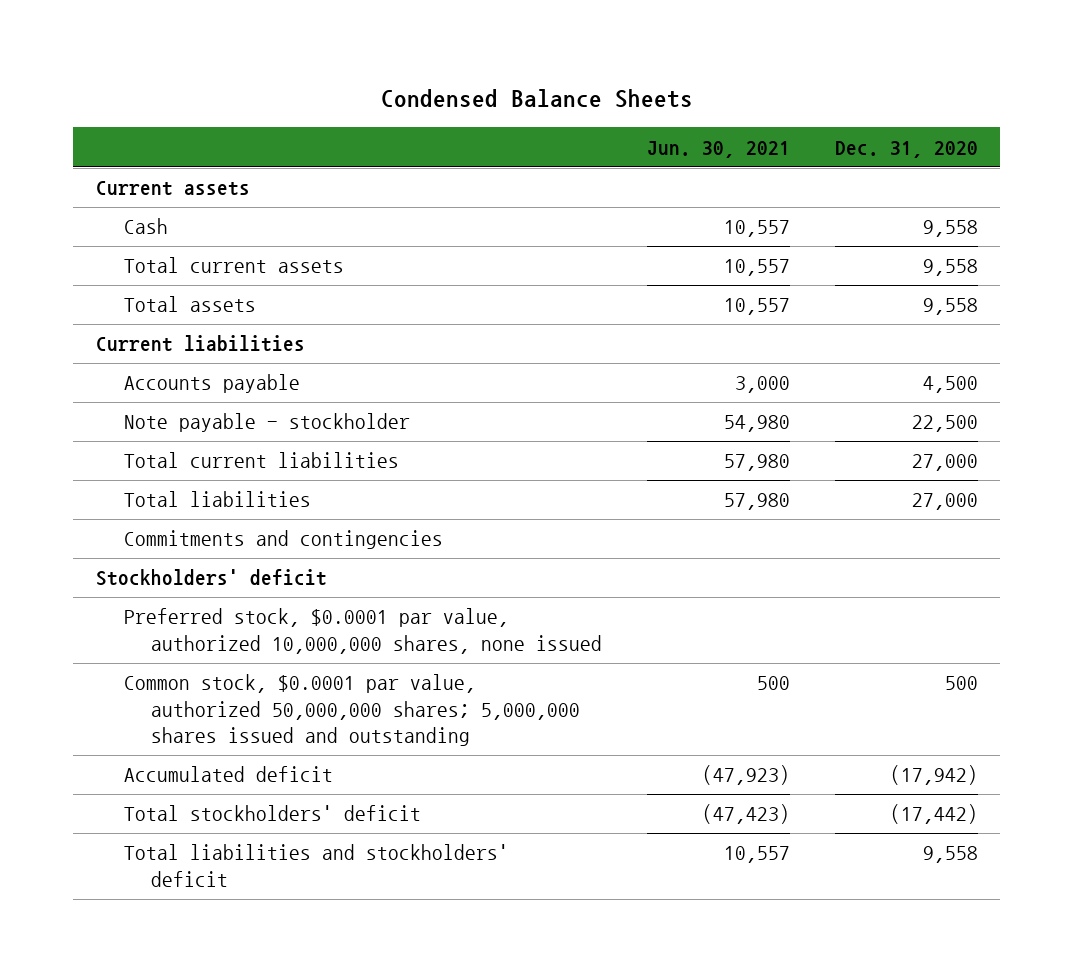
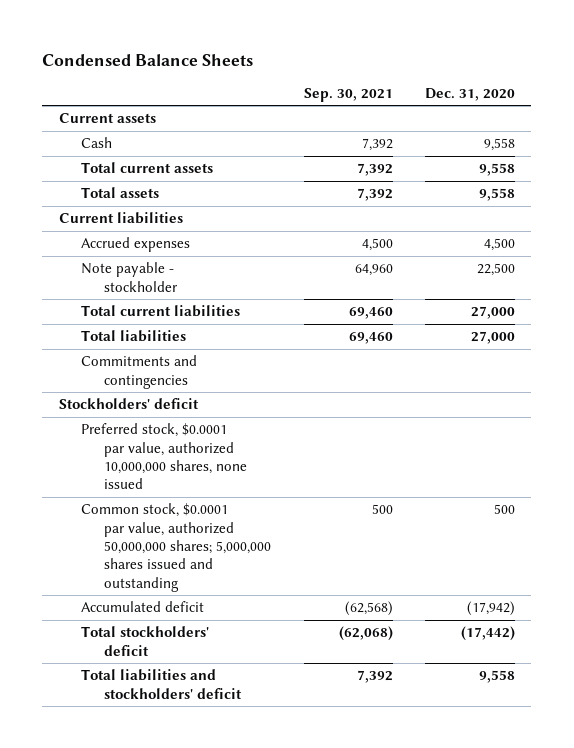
- | Jun. 30, 2021 | Dec. 31, 2020
+ | Sep. 30, 2021 | Dec. 31, 2020
- Accounts payable | 3,000 | 4,500
+ Accrued expenses | 4,500 | 4,500

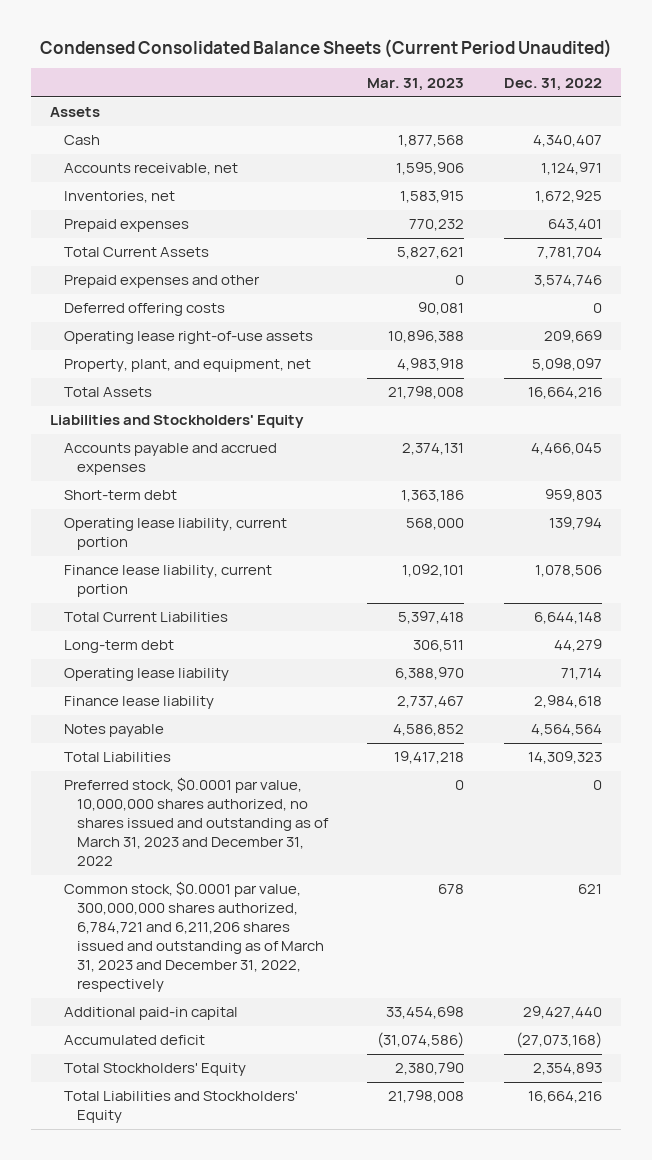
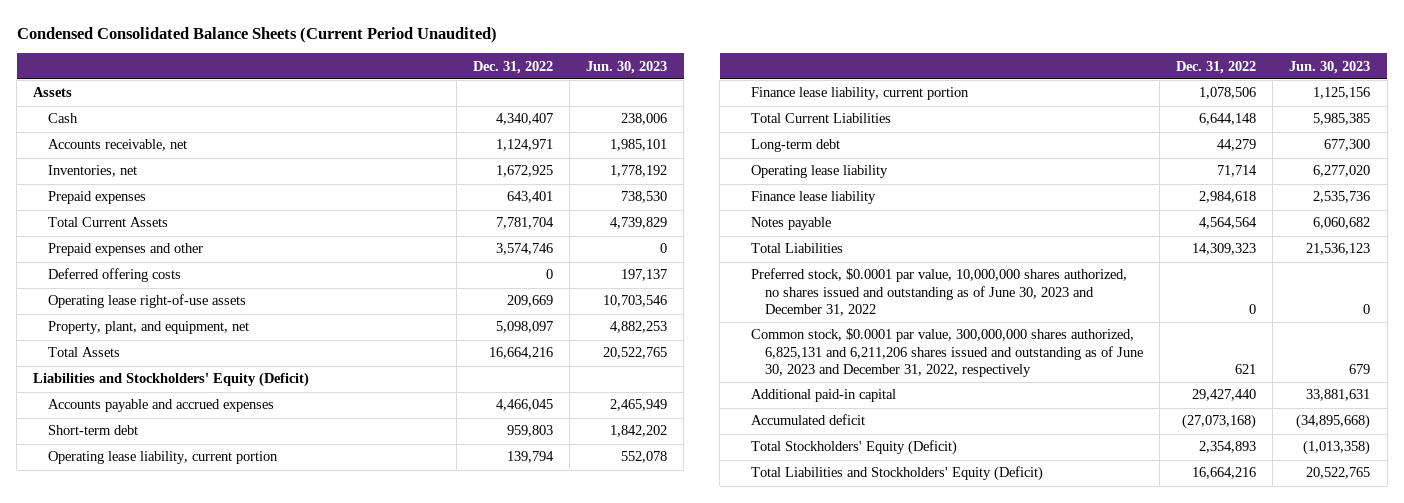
- | Mar. 31, 2023 | Dec. 31, 2022
+ | Dec. 31, 2022 | Jun. 30, 2023
- Liabilities and Stockholders' Equity
+ Liabilities and Stockholders' Equity (Deficit)
- Preferred stock, $0.0001 par value, 10,000,000 shares authorized, no shares issued and outstanding as of March 31, 2023 and December 31, 2022 | 0 | 0
- Common stock, $0.0001 par value, 300,000,000 shares authorized, 6,784,721 and 6,211,206 shares issued and outstanding as of March 31, 2023 and December 31, 2022, respectively | 678 | 621
+ Preferred stock, $0.0001 par value, 10,000,000 shares authorized, no shares issued and outstanding as of June 30, 2023 and December 31, 2022 | 0 | 0
+ Common stock, $0.0001 par value, 300,000,000 shares authorized, 6,825,131 and 6,211,206 shares issued and outstanding as of June 30, 2023 and December 31, 2022, respectively | 621 | 679
- Total Stockholders' Equity | 2,380,790 | 2,354,893
- Total Liabilities and Stockholders' Equity | 21,798,008 | 16,664,216
+ Total Stockholders' Equity (Deficit) | 2,354,893 | (1,013,358)
+ Total Liabilities and Stockholders' Equity (Deficit) | 16,664,216 | 20,522,765

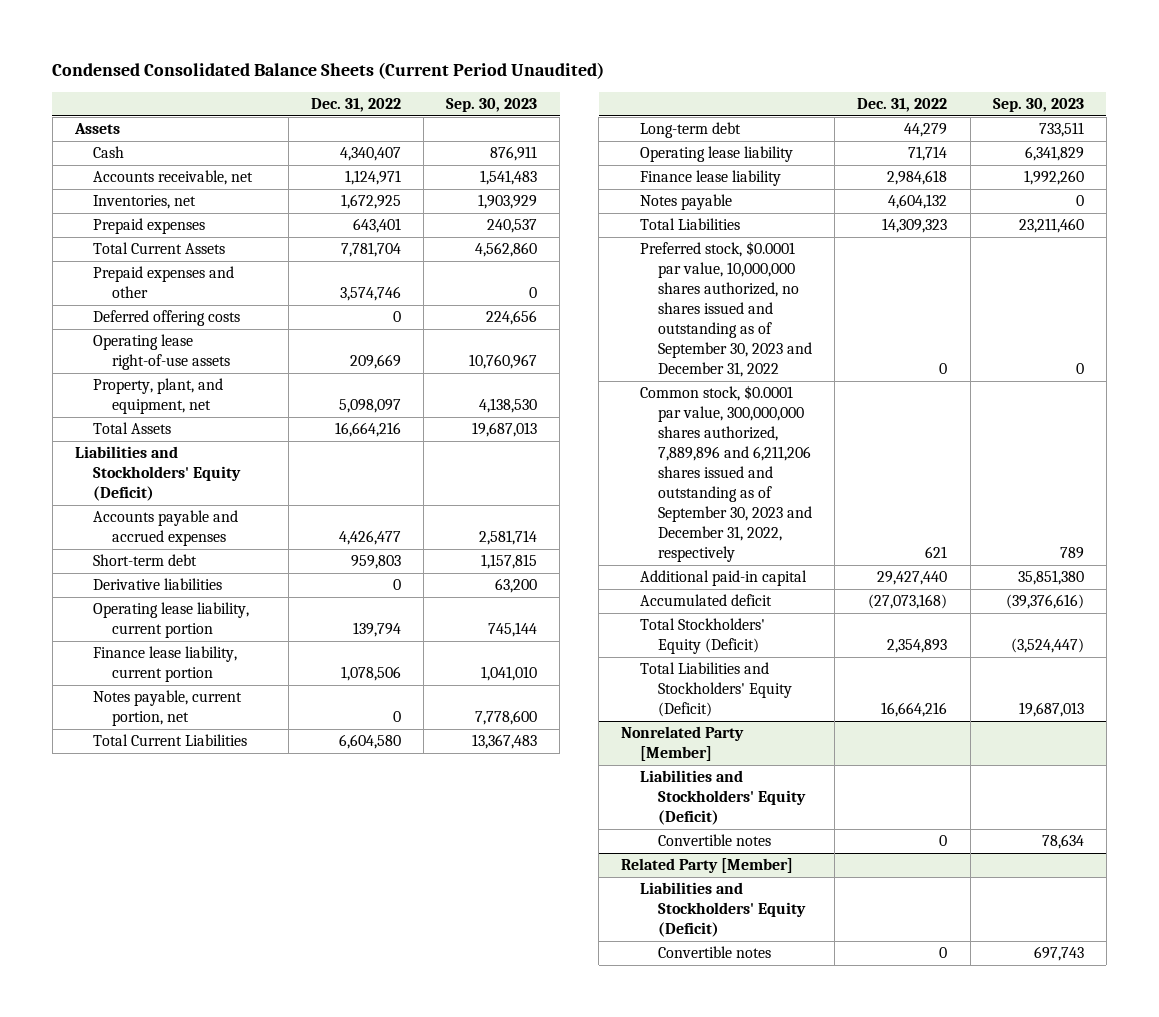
- | Dec. 31, 2022 | Jun. 30, 2023
+ | Dec. 31, 2022 | Sep. 30, 2023
- Accounts payable and accrued expenses | 4,466,045 | 2,465,949
+ Accounts payable and accrued expenses | 4,426,477 | 2,581,714
+ Derivative liabilities | 0 | 63,200
- Total Current Liabilities | 6,644,148 | 5,985,385
+ Notes payable, current portion, net | 0 | 7,778,600
+ Total Current Liabilities | 6,604,580 | 13,367,483
- Notes payable | 4,564,564 | 6,060,682
+ Notes payable | 4,604,132 | 0
- Preferred stock, $0.0001 par value, 10,000,000 shares authorized, no shares issued and outstanding as of June 30, 2023 and December 31, 2022 | 0 | 0
- Common stock, $0.0001 par value, 300,000,000 shares authorized, 6,825,131 and 6,211,206 shares issued and outstanding as of June 30, 2023 and December 31, 2022, respectively | 621 | 679
+ Preferred stock, $0.0001 par value, 10,000,000 shares authorized, no shares issued and outstanding as of September 30, 2023 and December 31, 2022 | 0 | 0
+ Common stock, $0.0001 par value, 300,000,000 shares authorized, 7,889,896 and 6,211,206 shares issued and outstanding as of September 30, 2023 and December 31, 2022, respectively | 621 | 789
+ Nonrelated Party [Member]
+ Liabilities and Stockholders' Equity (Deficit)
+ Convertible notes | 0 | 78,634
+ Related Party [Member]
+ Liabilities and Stockholders' Equity (Deficit)
+ Convertible notes | 0 | 697,743

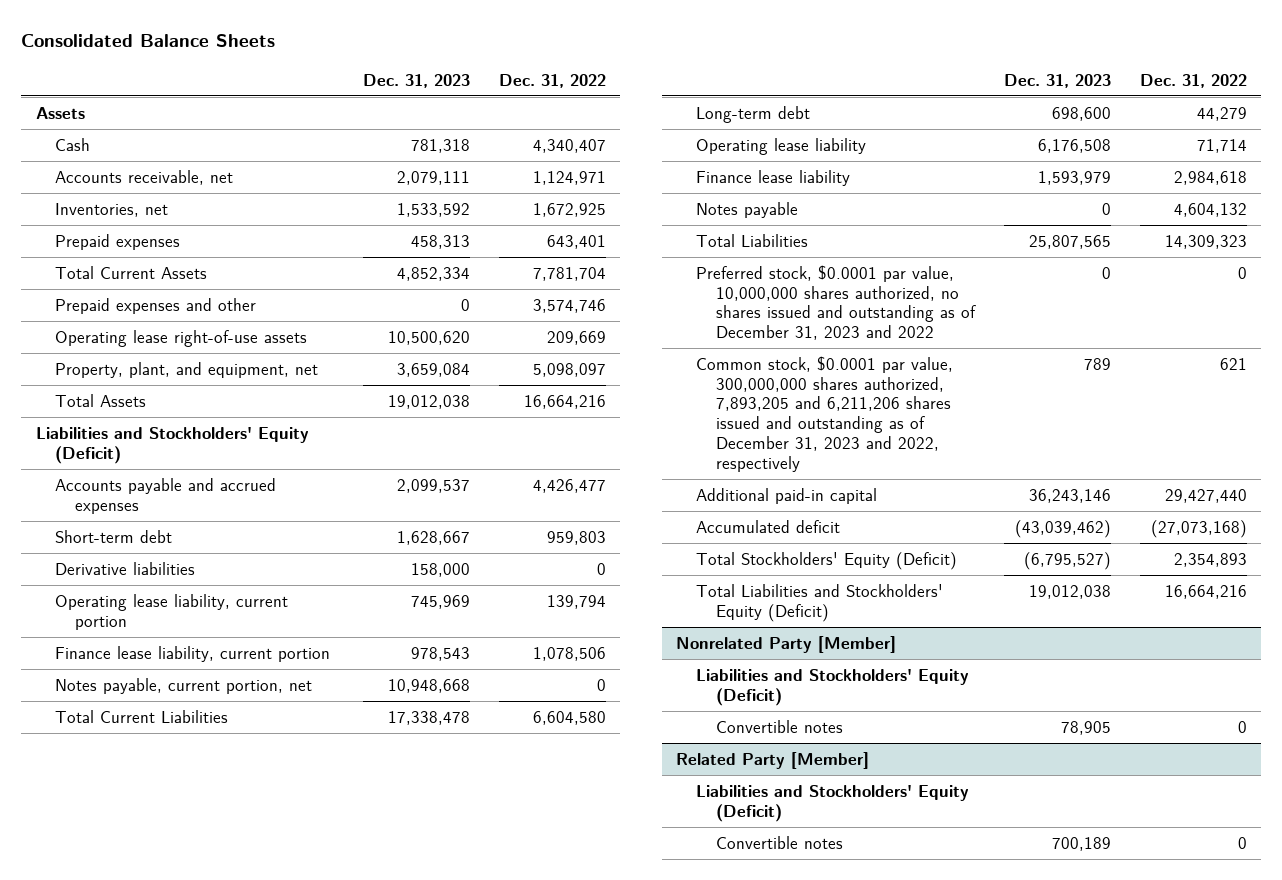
- Condensed Consolidated Balance Sheets (Current Period Unaudited)
+ Consolidated Balance Sheets
- | Dec. 31, 2022 | Sep. 30, 2023
+ | Dec. 31, 2023 | Dec. 31, 2022
- Deferred offering costs | 0 | 224,656
- Preferred stock, $0.0001 par value, 10,000,000 shares authorized, no shares issued and outstanding as of September 30, 2023 and December 31, 2022 | 0 | 0
- Common stock, $0.0001 par value, 300,000,000 shares authorized, 7,889,896 and 6,211,206 shares issued and outstanding as of September 30, 2023 and December 31, 2022, respectively | 621 | 789
+ Preferred stock, $0.0001 par value, 10,000,000 shares authorized, no shares issued and outstanding as of December 31, 2023 and 2022 | 0 | 0
+ Common stock, $0.0001 par value, 300,000,000 shares authorized, 7,893,205 and 6,211,206 shares issued and outstanding as of December 31, 2023 and 2022, respectively | 789 | 621

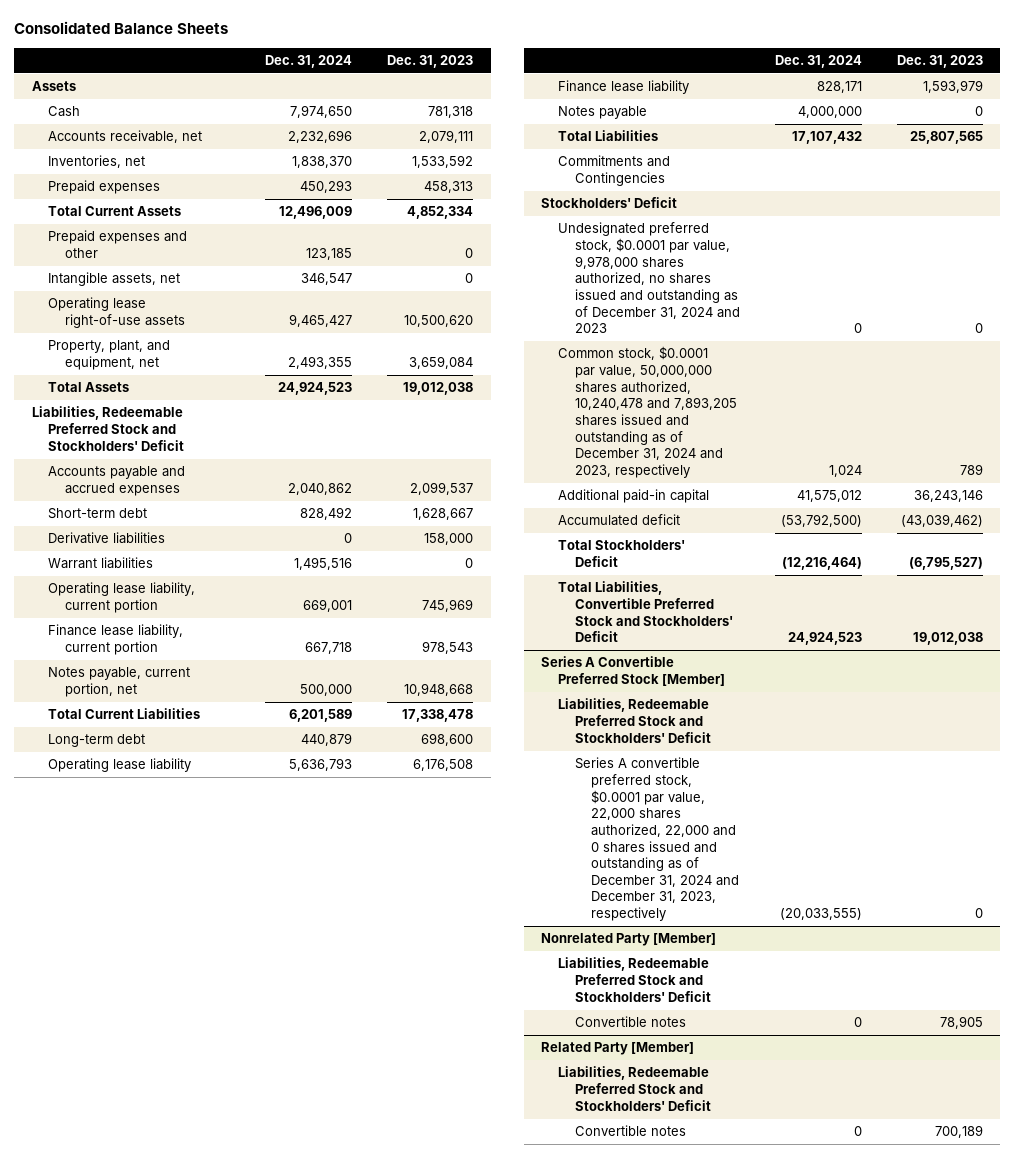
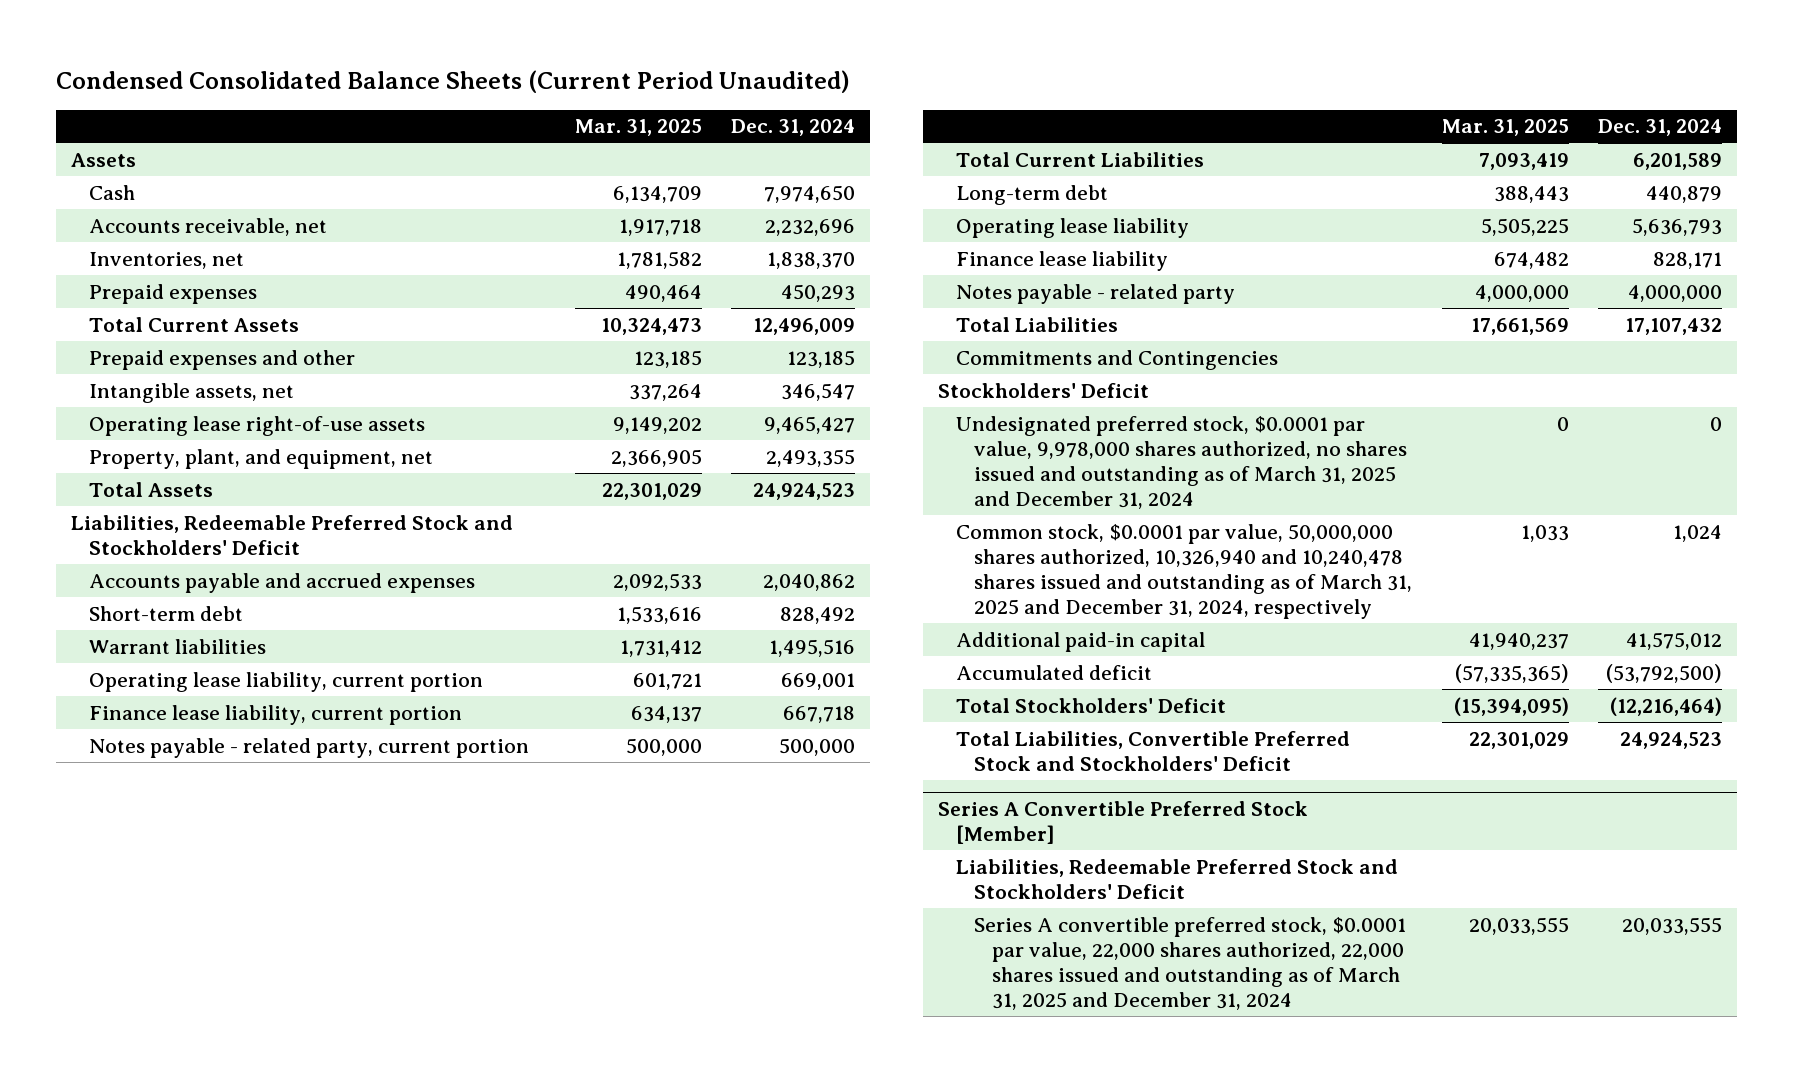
- Consolidated Balance Sheets
+ Condensed Consolidated Balance Sheets (Current Period Unaudited)
- | Dec. 31, 2024 | Dec. 31, 2023
+ | Mar. 31, 2025 | Dec. 31, 2024
- Derivative liabilities | 0 | 158,000
- Notes payable, current portion, net | 500,000 | 10,948,668
+ Notes payable - related party, current portion | 500,000 | 500,000
- Notes payable | 4,000,000 | 0
+ Notes payable - related party | 4,000,000 | 4,000,000
- Undesignated preferred stock, $0.0001 par value, 9,978,000 shares authorized, no shares issued and outstanding as of December 31, 2024 and 2023 | 0 | 0
- Common stock, $0.0001 par value, 50,000,000 shares authorized, 10,240,478 and 7,893,205 shares issued and outstanding as of December 31, 2024 and 2023, respectively | 1,024 | 789
+ Undesignated preferred stock, $0.0001 par value, 9,978,000 shares authorized, no shares issued and outstanding as of March 31, 2025 and December 31, 2024 | 0 | 0
+ Common stock, $0.0001 par value, 50,000,000 shares authorized, 10,326,940 and 10,240,478 shares issued and outstanding as of March 31, 2025 and December 31, 2024, respectively | 1,033 | 1,024
@ Series A Convertible Preferred Stock [Member]
- Series A convertible preferred stock, $0.0001 par value, 22,000 shares authorized, 22,000 and 0 shares issued and outstanding as of December 31, 2024 and December 31, 2023, respectively | (20,033,555) | 0
- Nonrelated Party [Member]
- Liabilities, Redeemable Preferred Stock and Stockholders' Deficit
- Convertible notes | 0 | 78,905
- Related Party [Member]
- Liabilities, Redeemable Preferred Stock and Stockholders' Deficit
- Convertible notes | 0 | 700,189
@ Series A Convertible Preferred Stock [Member]
+ Series A convertible preferred stock, $0.0001 par value, 22,000 shares authorized, 22,000 shares issued and outstanding as of March 31, 2025 and December 31, 2024 | 20,033,555 | 20,033,555

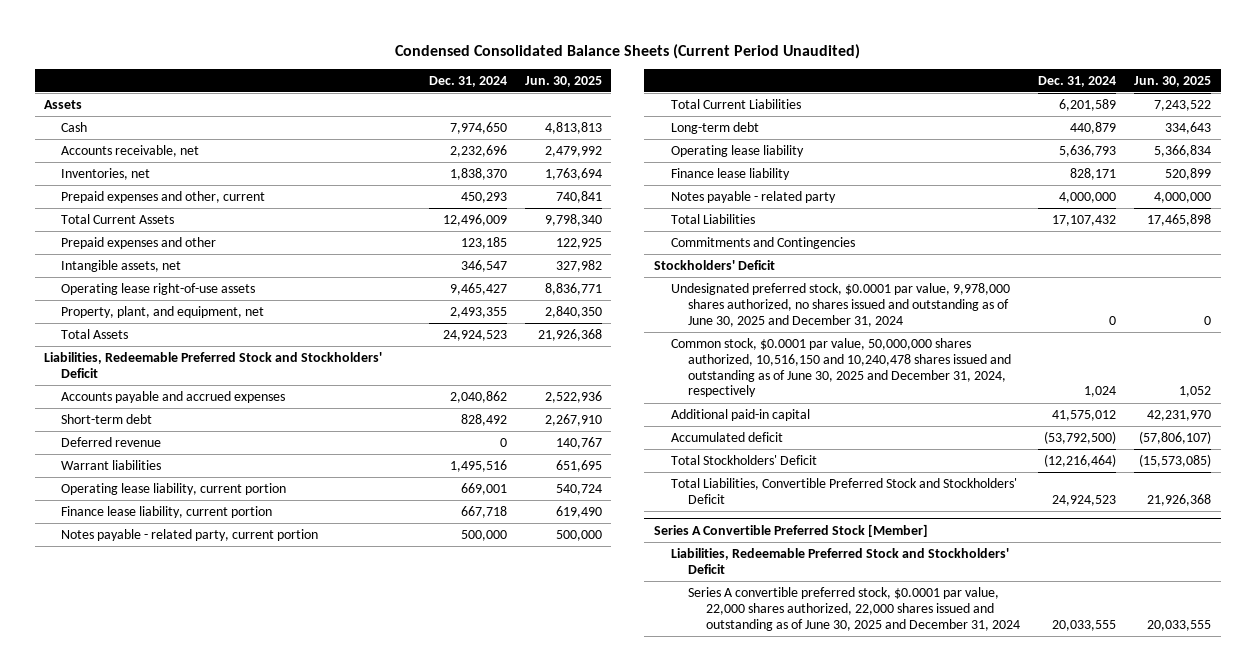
- | Mar. 31, 2025 | Dec. 31, 2024
+ | Dec. 31, 2024 | Jun. 30, 2025
- Prepaid expenses | 490,464 | 450,293
+ Prepaid expenses and other, current | 450,293 | 740,841
+ Deferred revenue | 0 | 140,767
- Undesignated preferred stock, $0.0001 par value, 9,978,000 shares authorized, no shares issued and outstanding as of March 31, 2025 and December 31, 2024 | 0 | 0
- Common stock, $0.0001 par value, 50,000,000 shares authorized, 10,326,940 and 10,240,478 shares issued and outstanding as of March 31, 2025 and December 31, 2024, respectively | 1,033 | 1,024
+ Undesignated preferred stock, $0.0001 par value, 9,978,000 shares authorized, no shares issued and outstanding as of June 30, 2025 and December 31, 2024 | 0 | 0
+ Common stock, $0.0001 par value, 50,000,000 shares authorized, 10,516,150 and 10,240,478 shares issued and outstanding as of June 30, 2025 and December 31, 2024, respectively | 1,024 | 1,052
@ Series A Convertible Preferred Stock [Member]
- Series A convertible preferred stock, $0.0001 par value, 22,000 shares authorized, 22,000 shares issued and outstanding as of March 31, 2025 and December 31, 2024 | 20,033,555 | 20,033,555
+ Series A convertible preferred stock, $0.0001 par value, 22,000 shares authorized, 22,000 shares issued and outstanding as of June 30, 2025 and December 31, 2024 | 20,033,555 | 20,033,555

